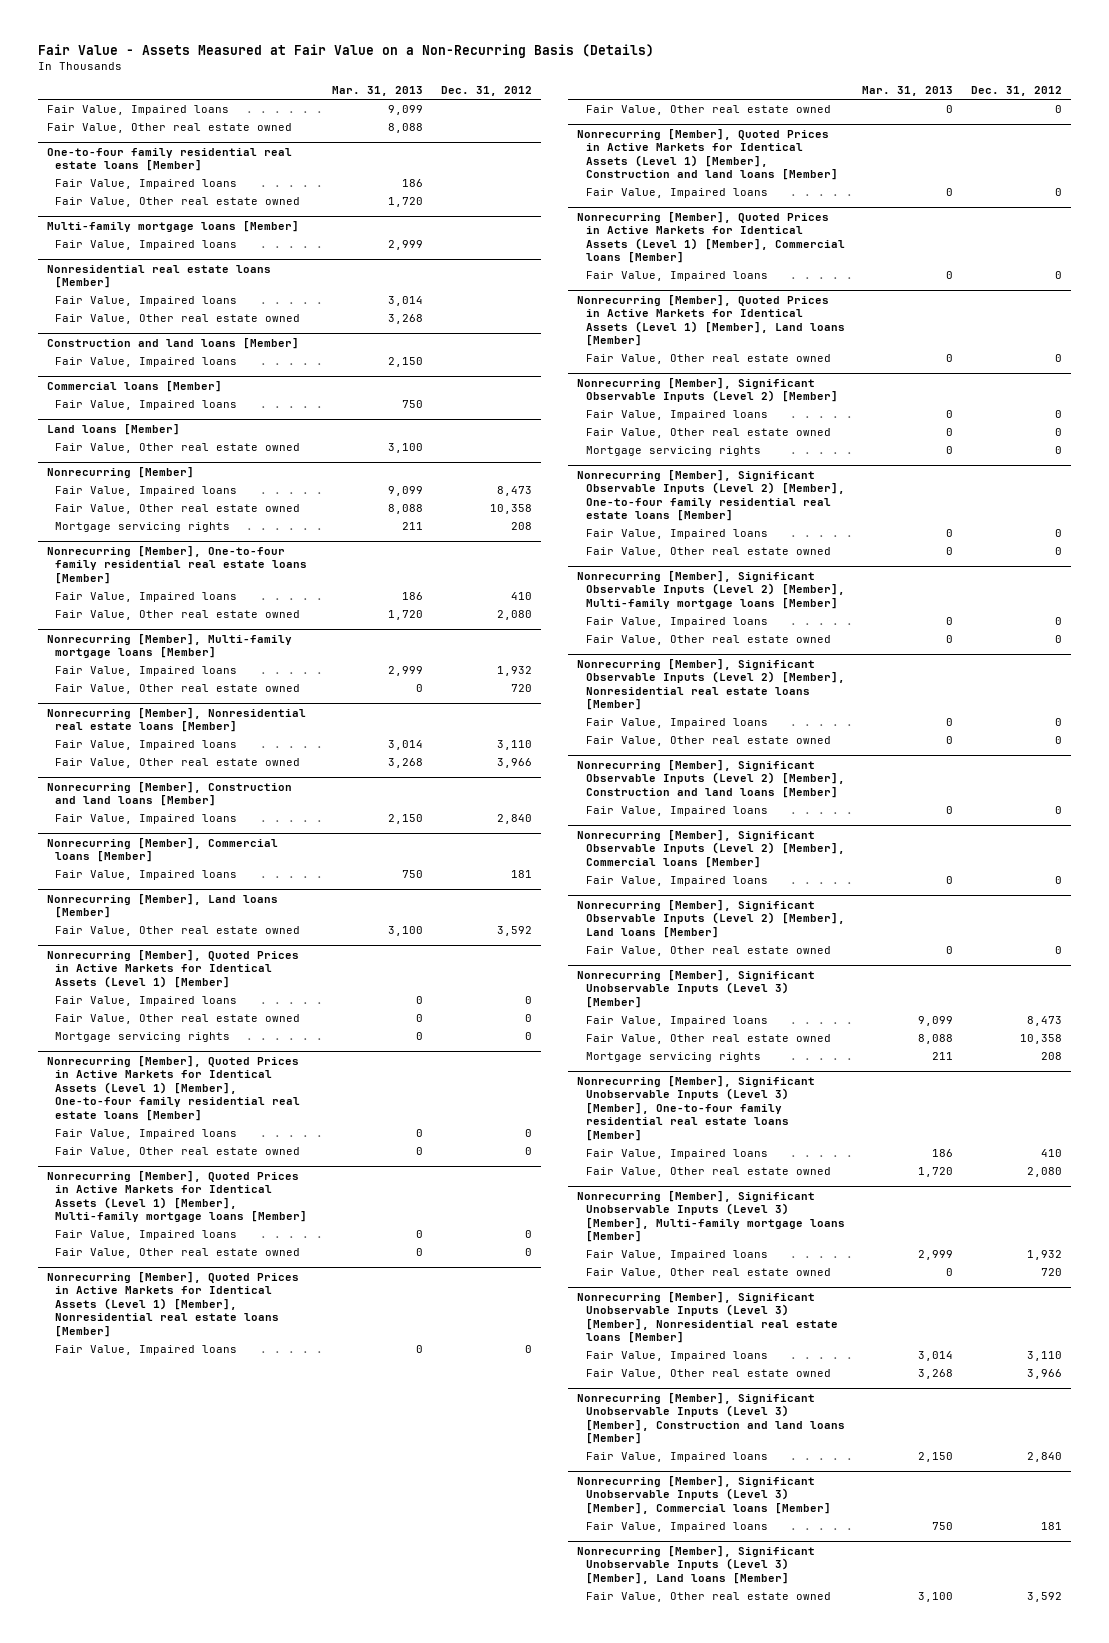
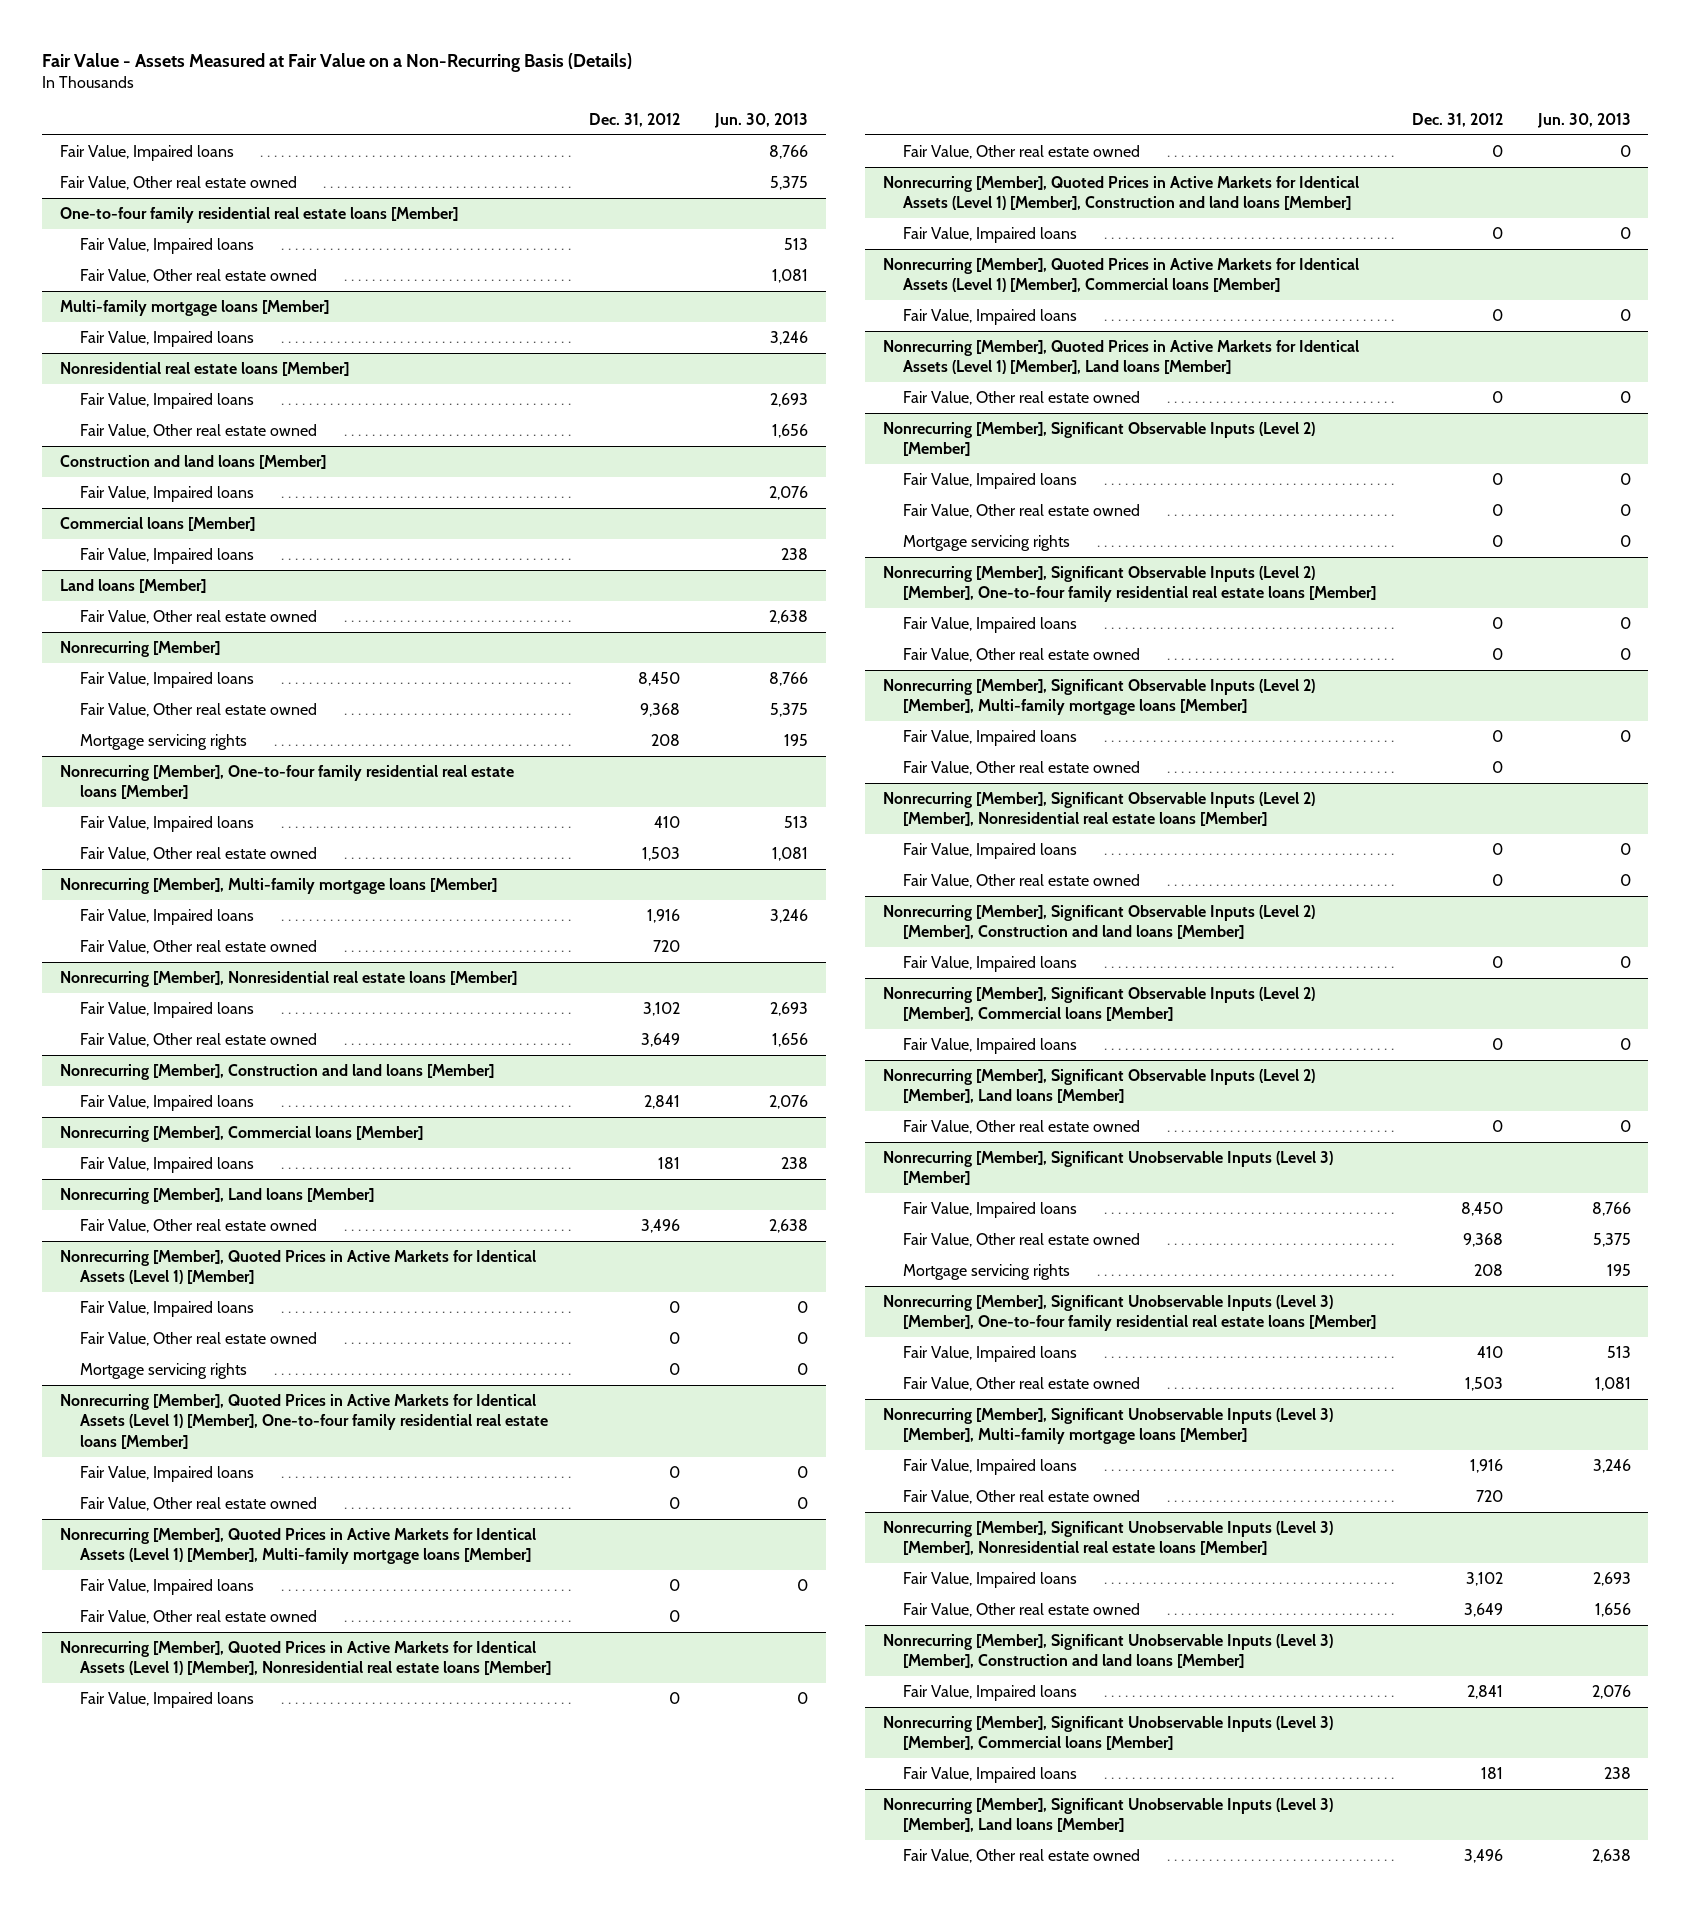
- | Mar. 31, 2013 | Dec. 31, 2012
+ | Dec. 31, 2012 | Jun. 30, 2013
@ Nonrecurring [Member]
- Fair Value, Impaired loans | 9,099 | 8,473
- Fair Value, Other real estate owned | 8,088 | 10,358
+ Fair Value, Impaired loans | 8,450 | 8,766
+ Fair Value, Other real estate owned | 9,368 | 5,375
@ Nonrecurring [Member], One-to-four family residential real estate loans [Member]
- Fair Value, Other real estate owned | 1,720 | 2,080
+ Fair Value, Other real estate owned | 1,503 | 1,081
@ Nonrecurring [Member], Multi-family mortgage loans [Member]
- Fair Value, Impaired loans | 2,999 | 1,932
+ Fair Value, Impaired loans | 1,916 | 3,246
@ Nonrecurring [Member], Nonresidential real estate loans [Member]
- Fair Value, Impaired loans | 3,014 | 3,110
- Fair Value, Other real estate owned | 3,268 | 3,966
+ Fair Value, Impaired loans | 3,102 | 2,693
+ Fair Value, Other real estate owned | 3,649 | 1,656
@ Nonrecurring [Member], Construction and land loans [Member]
- Fair Value, Impaired loans | 2,150 | 2,840
+ Fair Value, Impaired loans | 2,841 | 2,076
@ Nonrecurring [Member], Land loans [Member]
- Fair Value, Other real estate owned | 3,100 | 3,592
+ Fair Value, Other real estate owned | 3,496 | 2,638
@ Nonrecurring [Member], Significant Unobservable Inputs (Level 3) [Member]
- Fair Value, Impaired loans | 9,099 | 8,473
- Fair Value, Other real estate owned | 8,088 | 10,358
+ Fair Value, Impaired loans | 8,450 | 8,766
+ Fair Value, Other real estate owned | 9,368 | 5,375
@ Nonrecurring [Member], Significant Unobservable Inputs (Level 3) [Member], One-to-four family residential real estate loans [Member]
- Fair Value, Other real estate owned | 1,720 | 2,080
+ Fair Value, Other real estate owned | 1,503 | 1,081
@ Nonrecurring [Member], Significant Unobservable Inputs (Level 3) [Member], Multi-family mortgage loans [Member]
- Fair Value, Impaired loans | 2,999 | 1,932
+ Fair Value, Impaired loans | 1,916 | 3,246
@ Nonrecurring [Member], Significant Unobservable Inputs (Level 3) [Member], Nonresidential real estate loans [Member]
- Fair Value, Impaired loans | 3,014 | 3,110
- Fair Value, Other real estate owned | 3,268 | 3,966
+ Fair Value, Impaired loans | 3,102 | 2,693
+ Fair Value, Other real estate owned | 3,649 | 1,656
@ Nonrecurring [Member], Significant Unobservable Inputs (Level 3) [Member], Construction and land loans [Member]
- Fair Value, Impaired loans | 2,150 | 2,840
+ Fair Value, Impaired loans | 2,841 | 2,076
@ Nonrecurring [Member], Significant Unobservable Inputs (Level 3) [Member], Land loans [Member]
- Fair Value, Other real estate owned | 3,100 | 3,592
+ Fair Value, Other real estate owned | 3,496 | 2,638

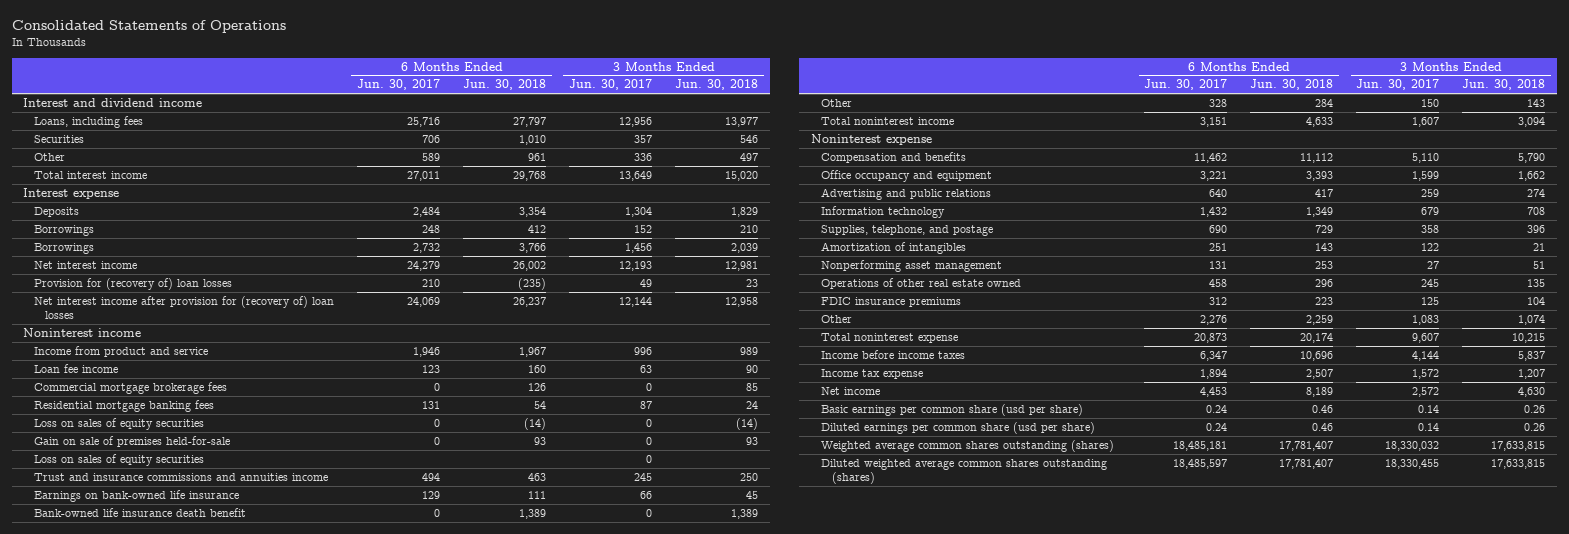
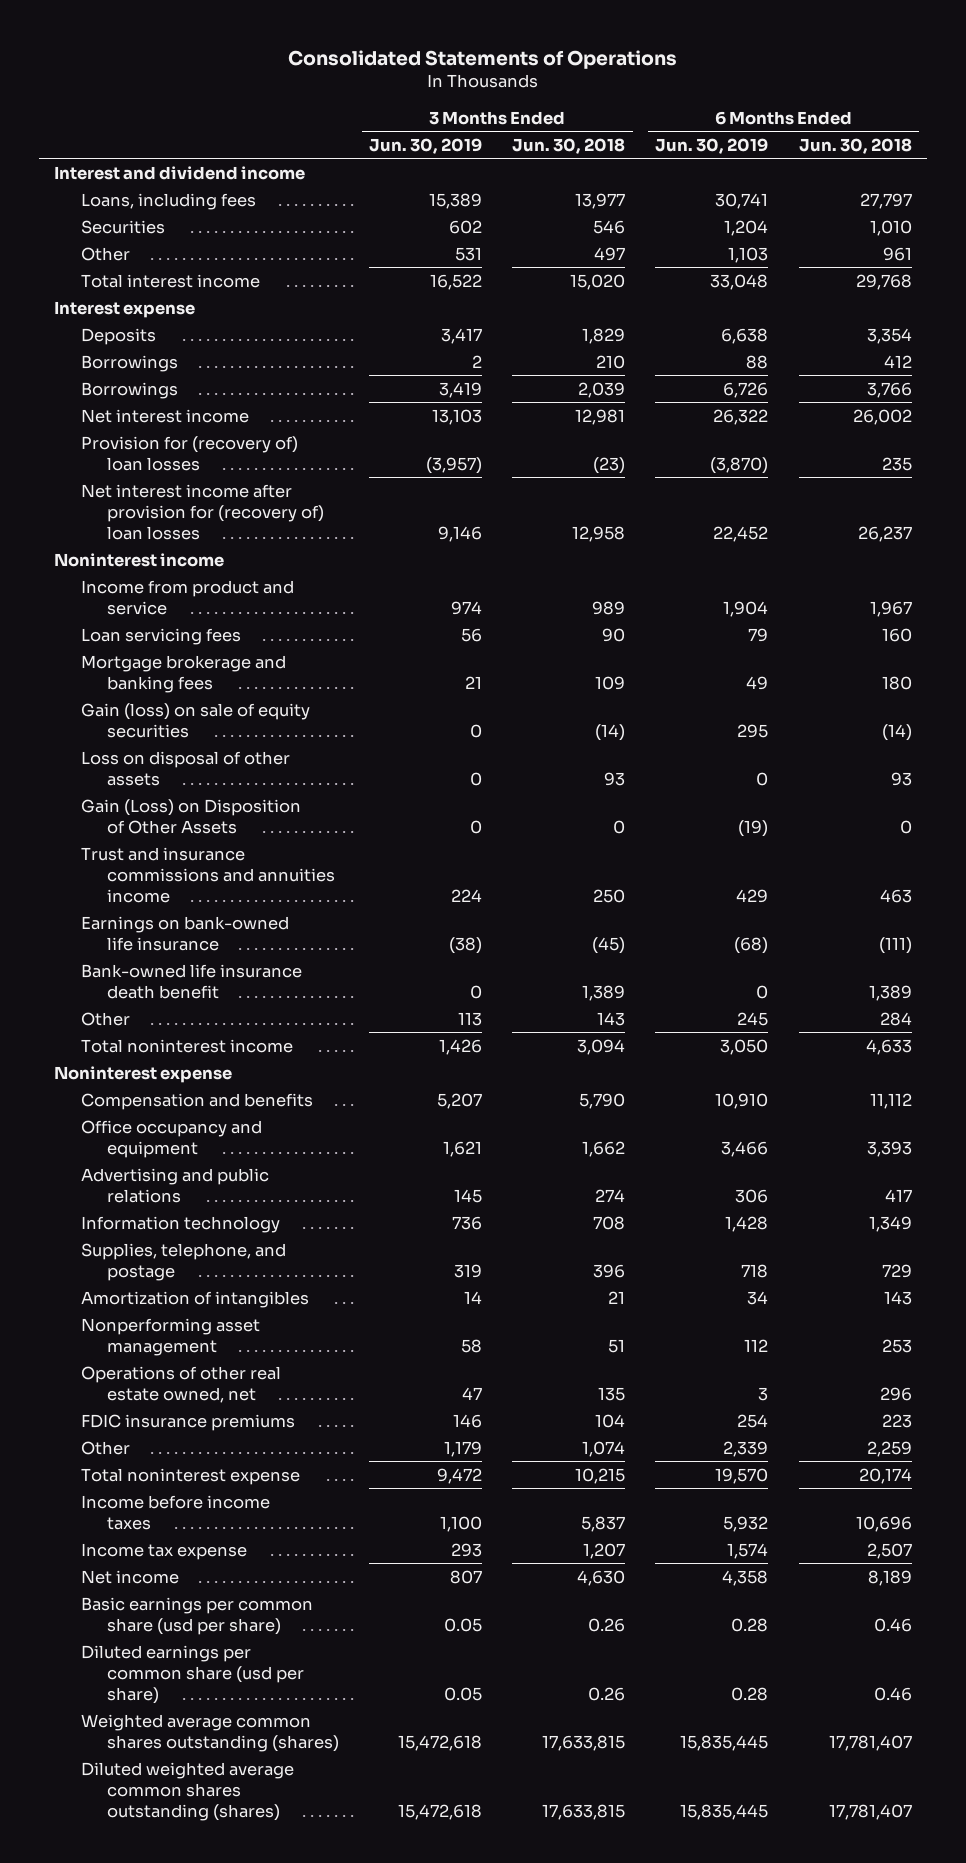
- | 6 Months Ended Jun. 30, 2017 | 6 Months Ended Jun. 30, 2018 | 3 Months Ended Jun. 30, 2017 | 3 Months Ended Jun. 30, 2018
+ | 3 Months Ended Jun. 30, 2019 | 3 Months Ended Jun. 30, 2018 | 6 Months Ended Jun. 30, 2019 | 6 Months Ended Jun. 30, 2018
- Provision for (recovery of) loan losses | 210 | (235) | 49 | 23
+ Provision for (recovery of) loan losses | (3,957) | (23) | (3,870) | 235
- Loan fee income | 123 | 160 | 63 | 90
- Commercial mortgage brokerage fees | 0 | 126 | 0 | 85
- Residential mortgage banking fees | 131 | 54 | 87 | 24
- Loss on sales of equity securities | 0 | (14) | 0 | (14)
- Gain on sale of premises held-for-sale | 0 | 93 | 0 | 93
- Loss on sales of equity securities | | | 0 |
+ Loan servicing fees | 56 | 90 | 79 | 160
+ Mortgage brokerage and banking fees | 21 | 109 | 49 | 180
+ Gain (loss) on sale of equity securities | 0 | (14) | 295 | (14)
+ Loss on disposal of other assets | 0 | 93 | 0 | 93
+ Gain (Loss) on Disposition of Other Assets | 0 | 0 | (19) | 0
- Earnings on bank-owned life insurance | 129 | 111 | 66 | 45
+ Earnings on bank-owned life insurance | (38) | (45) | (68) | (111)
- Operations of other real estate owned | 458 | 296 | 245 | 135
+ Operations of other real estate owned, net | 47 | 135 | 3 | 296

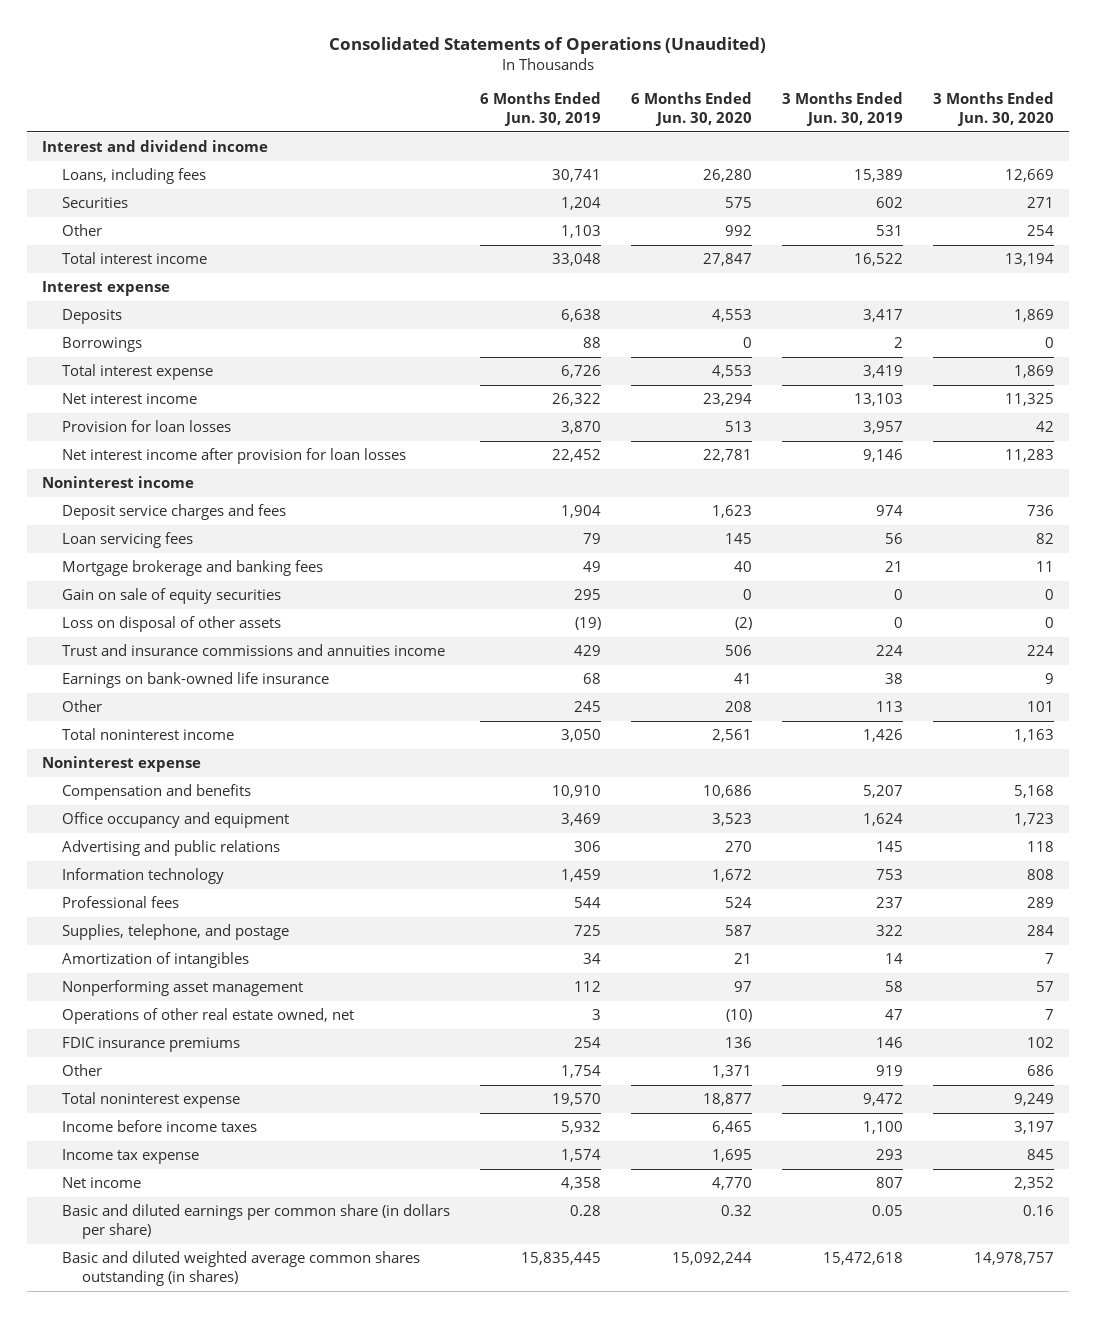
- Consolidated Statements of Operations
+ Consolidated Statements of Operations (Unaudited)
- | 3 Months Ended Jun. 30, 2019 | 3 Months Ended Jun. 30, 2018 | 6 Months Ended Jun. 30, 2019 | 6 Months Ended Jun. 30, 2018
+ | 6 Months Ended Jun. 30, 2019 | 6 Months Ended Jun. 30, 2020 | 3 Months Ended Jun. 30, 2019 | 3 Months Ended Jun. 30, 2020
- Borrowings | 3,419 | 2,039 | 6,726 | 3,766
+ Total interest expense | 6,726 | 4,553 | 3,419 | 1,869
- Provision for (recovery of) loan losses | (3,957) | (23) | (3,870) | 235
- Net interest income after provision for (recovery of) loan losses | 9,146 | 12,958 | 22,452 | 26,237
+ Provision for loan losses | 3,870 | 513 | 3,957 | 42
+ Net interest income after provision for loan losses | 22,452 | 22,781 | 9,146 | 11,283
- Income from product and service | 974 | 989 | 1,904 | 1,967
+ Deposit service charges and fees | 1,904 | 1,623 | 974 | 736
- Gain (loss) on sale of equity securities | 0 | (14) | 295 | (14)
- Loss on disposal of other assets | 0 | 93 | 0 | 93
- Gain (Loss) on Disposition of Other Assets | 0 | 0 | (19) | 0
+ Gain on sale of equity securities | 295 | 0 | 0 | 0
+ Loss on disposal of other assets | (19) | (2) | 0 | 0
- Earnings on bank-owned life insurance | (38) | (45) | (68) | (111)
- Bank-owned life insurance death benefit | 0 | 1,389 | 0 | 1,389
+ Earnings on bank-owned life insurance | 68 | 41 | 38 | 9
- Office occupancy and equipment | 1,621 | 1,662 | 3,466 | 3,393
+ Office occupancy and equipment | 3,469 | 3,523 | 1,624 | 1,723
- Information technology | 736 | 708 | 1,428 | 1,349
- Supplies, telephone, and postage | 319 | 396 | 718 | 729
+ Information technology | 1,459 | 1,672 | 753 | 808
+ Professional fees | 544 | 524 | 237 | 289
+ Supplies, telephone, and postage | 725 | 587 | 322 | 284
- Other | 1,179 | 1,074 | 2,339 | 2,259
+ Other | 1,754 | 1,371 | 919 | 686
- Basic earnings per common share (usd per share) | 0.05 | 0.26 | 0.28 | 0.46
- Diluted earnings per common share (usd per share) | 0.05 | 0.26 | 0.28 | 0.46
- Weighted average common shares outstanding (shares) | 15,472,618 | 17,633,815 | 15,835,445 | 17,781,407
- Diluted weighted average common shares outstanding (shares) | 15,472,618 | 17,633,815 | 15,835,445 | 17,781,407
+ Basic and diluted earnings per common share (in dollars per share) | 0.28 | 0.32 | 0.05 | 0.16
+ Basic and diluted weighted average common shares outstanding (in shares) | 15,835,445 | 15,092,244 | 15,472,618 | 14,978,757

